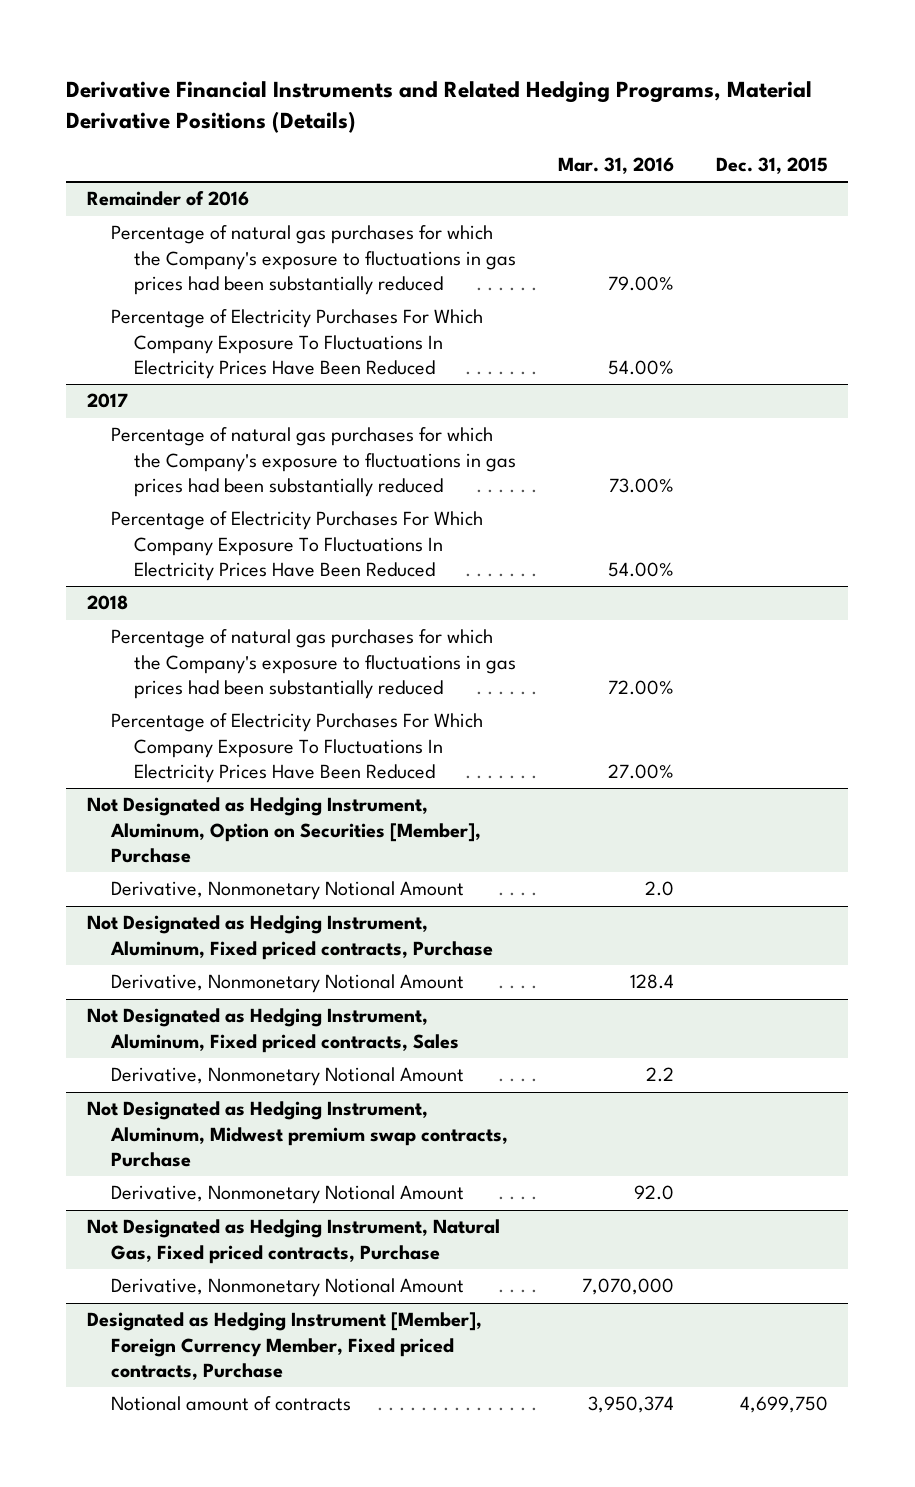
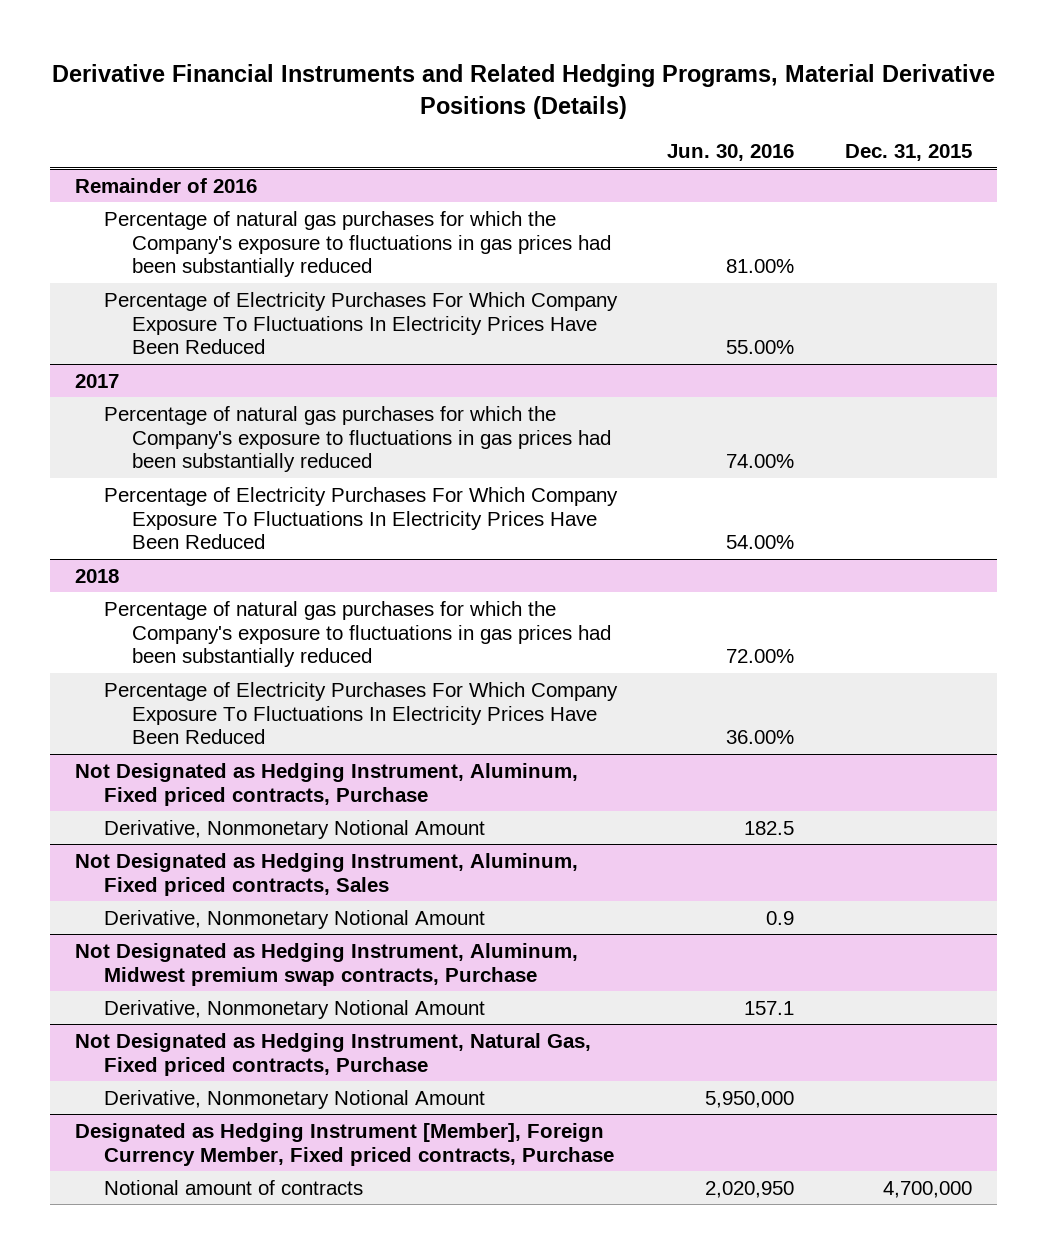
- | Mar. 31, 2016 | Dec. 31, 2015
+ | Jun. 30, 2016 | Dec. 31, 2015
- Not Designated as Hedging Instrument, Aluminum, Option on Securities [Member], Purchase
- Derivative, Nonmonetary Notional Amount | 2.0 |
@ Designated as Hedging Instrument [Member], Foreign Currency Member, Fixed priced contracts, Purchase
- Notional amount of contracts | 3,950,374 | 4,699,750
+ Notional amount of contracts | 2,020,950 | 4,700,000

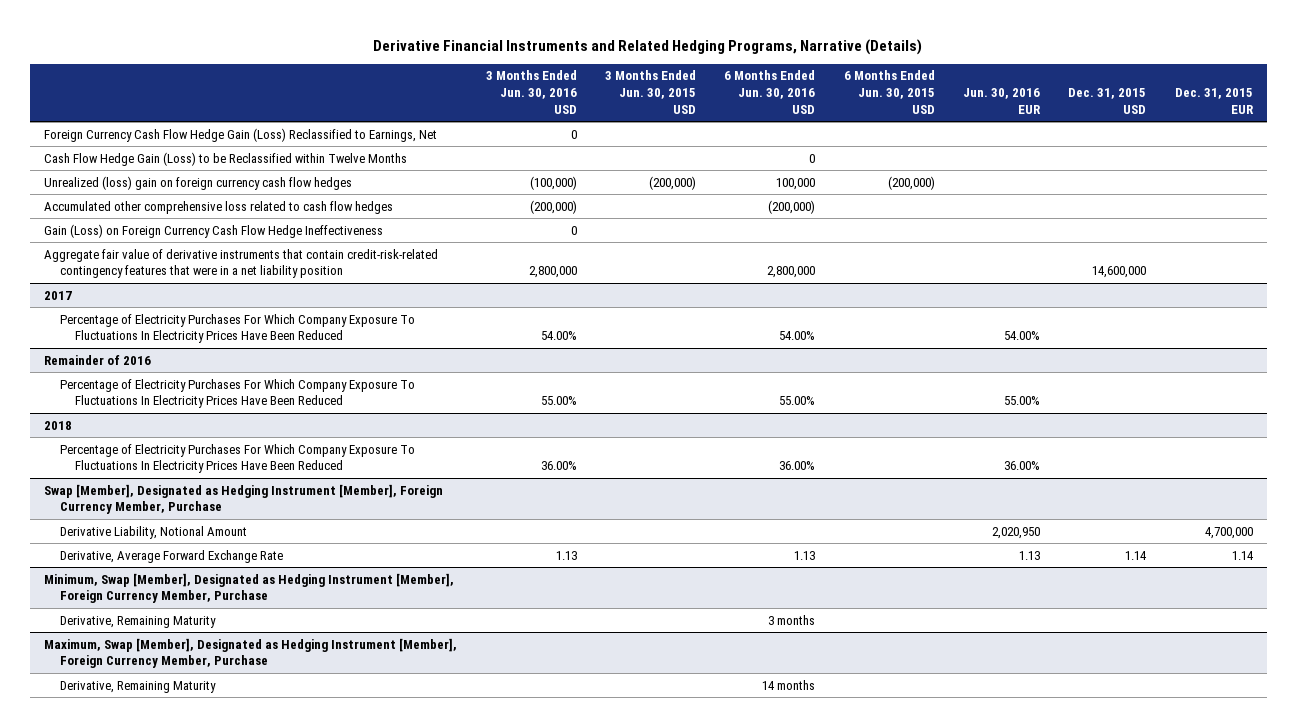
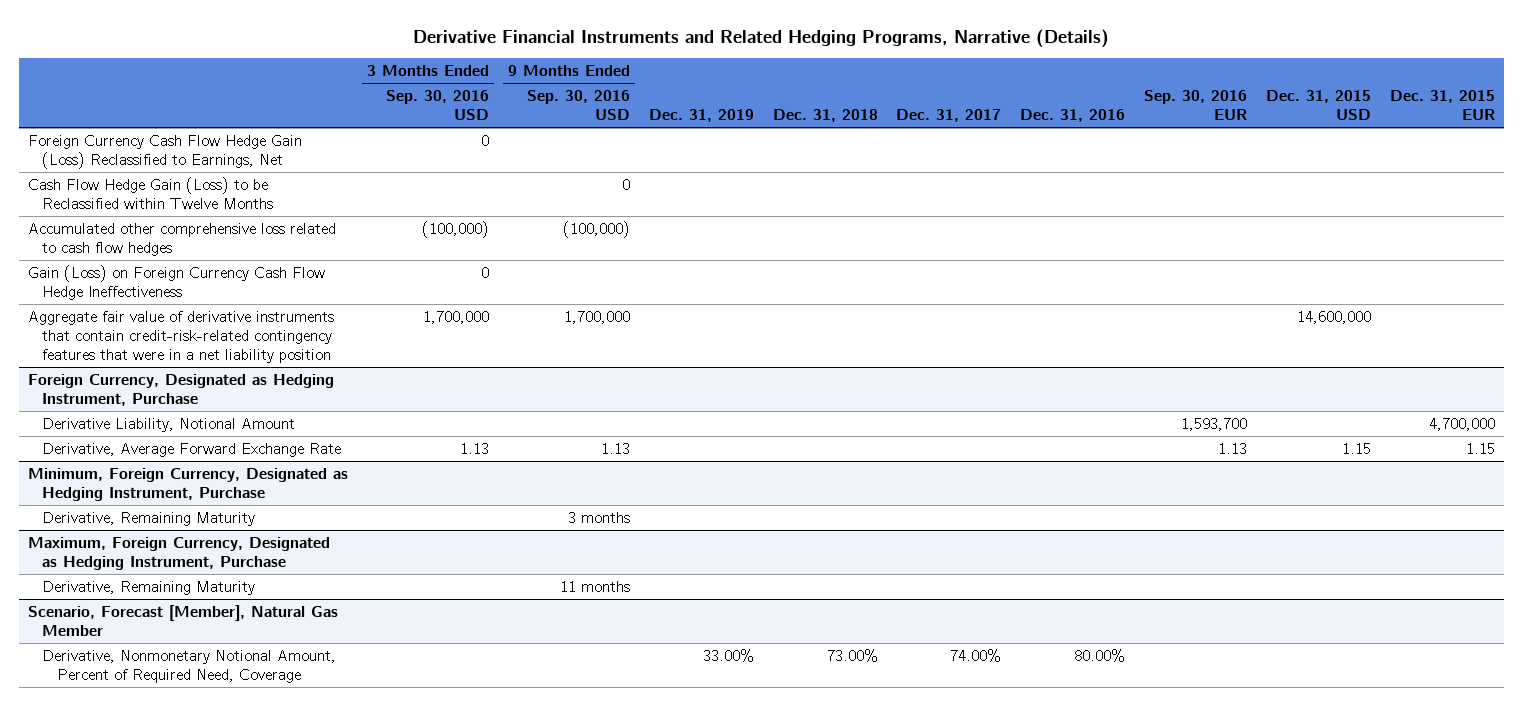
- | 3 Months Ended Jun. 30, 2016 USD | 3 Months Ended Jun. 30, 2015 USD | 6 Months Ended Jun. 30, 2016 USD | 6 Months Ended Jun. 30, 2015 USD | Jun. 30, 2016 EUR | Dec. 31, 2015 USD | Dec. 31, 2015 EUR
+ | 3 Months Ended Sep. 30, 2016 USD | 9 Months Ended Sep. 30, 2016 USD | Dec. 31, 2019 | Dec. 31, 2018 | Dec. 31, 2017 | Dec. 31, 2016 | Sep. 30, 2016 EUR | Dec. 31, 2015 USD | Dec. 31, 2015 EUR
- Unrealized (loss) gain on foreign currency cash flow hedges | (100,000) | (200,000) | 100,000 | (200,000) | | |
- 2017
- Percentage of Electricity Purchases For Which Company Exposure To Fluctuations In Electricity Prices Have Been Reduced | 54.00% | | 54.00% | | 54.00% | |
- Remainder of 2016
- Percentage of Electricity Purchases For Which Company Exposure To Fluctuations In Electricity Prices Have Been Reduced | 55.00% | | 55.00% | | 55.00% | |
- 2018
- Percentage of Electricity Purchases For Which Company Exposure To Fluctuations In Electricity Prices Have Been Reduced | 36.00% | | 36.00% | | 36.00% | |
- Swap [Member], Designated as Hedging Instrument [Member], Foreign Currency Member, Purchase
+ Foreign Currency, Designated as Hedging Instrument, Purchase
- Derivative, Average Forward Exchange Rate | 1.13 | | 1.13 | | 1.13 | 1.14 | 1.14
- Minimum, Swap [Member], Designated as Hedging Instrument [Member], Foreign Currency Member, Purchase
+ Derivative, Average Forward Exchange Rate | 1.13 | 1.13 | | | | | 1.13 | 1.15 | 1.15
+ Minimum, Foreign Currency, Designated as Hedging Instrument, Purchase
- Maximum, Swap [Member], Designated as Hedging Instrument [Member], Foreign Currency Member, Purchase
+ Maximum, Foreign Currency, Designated as Hedging Instrument, Purchase
+ Scenario, Forecast [Member], Natural Gas Member
+ Derivative, Nonmonetary Notional Amount, Percent of Required Need, Coverage | | | 33.00% | 73.00% | 74.00% | 80.00% | | |

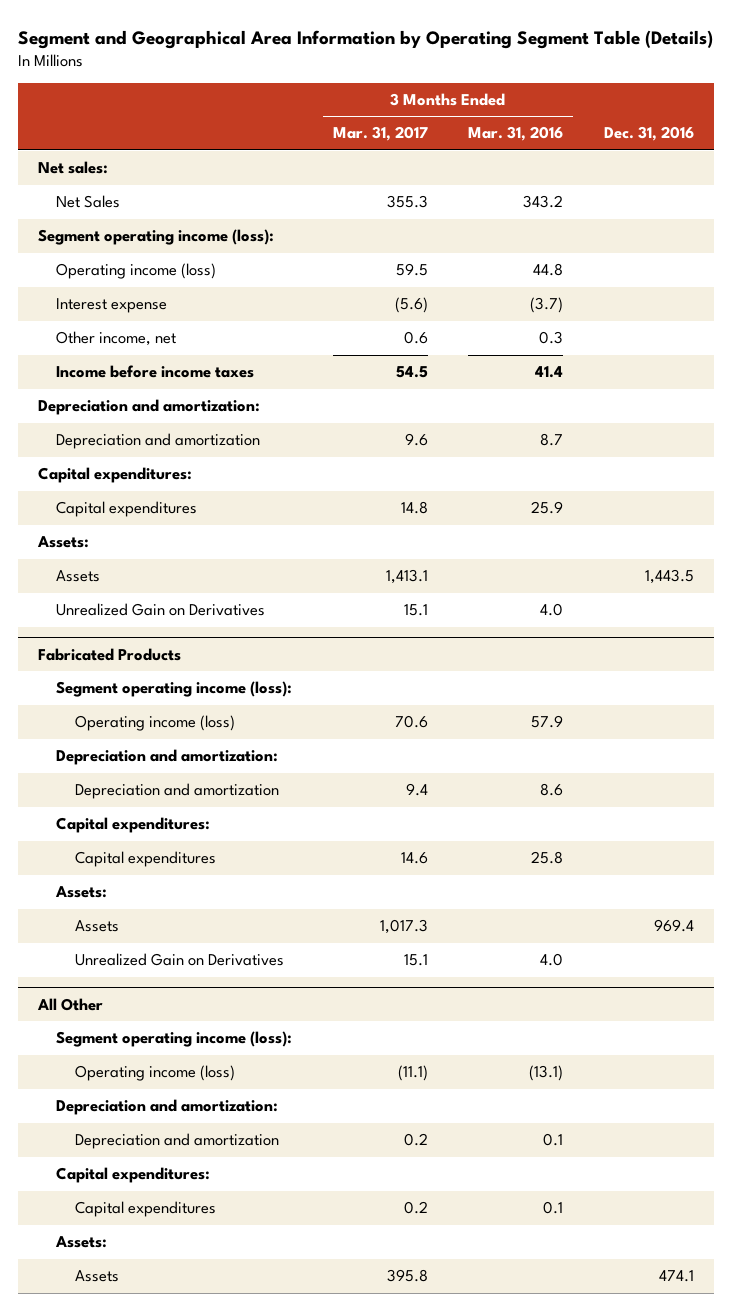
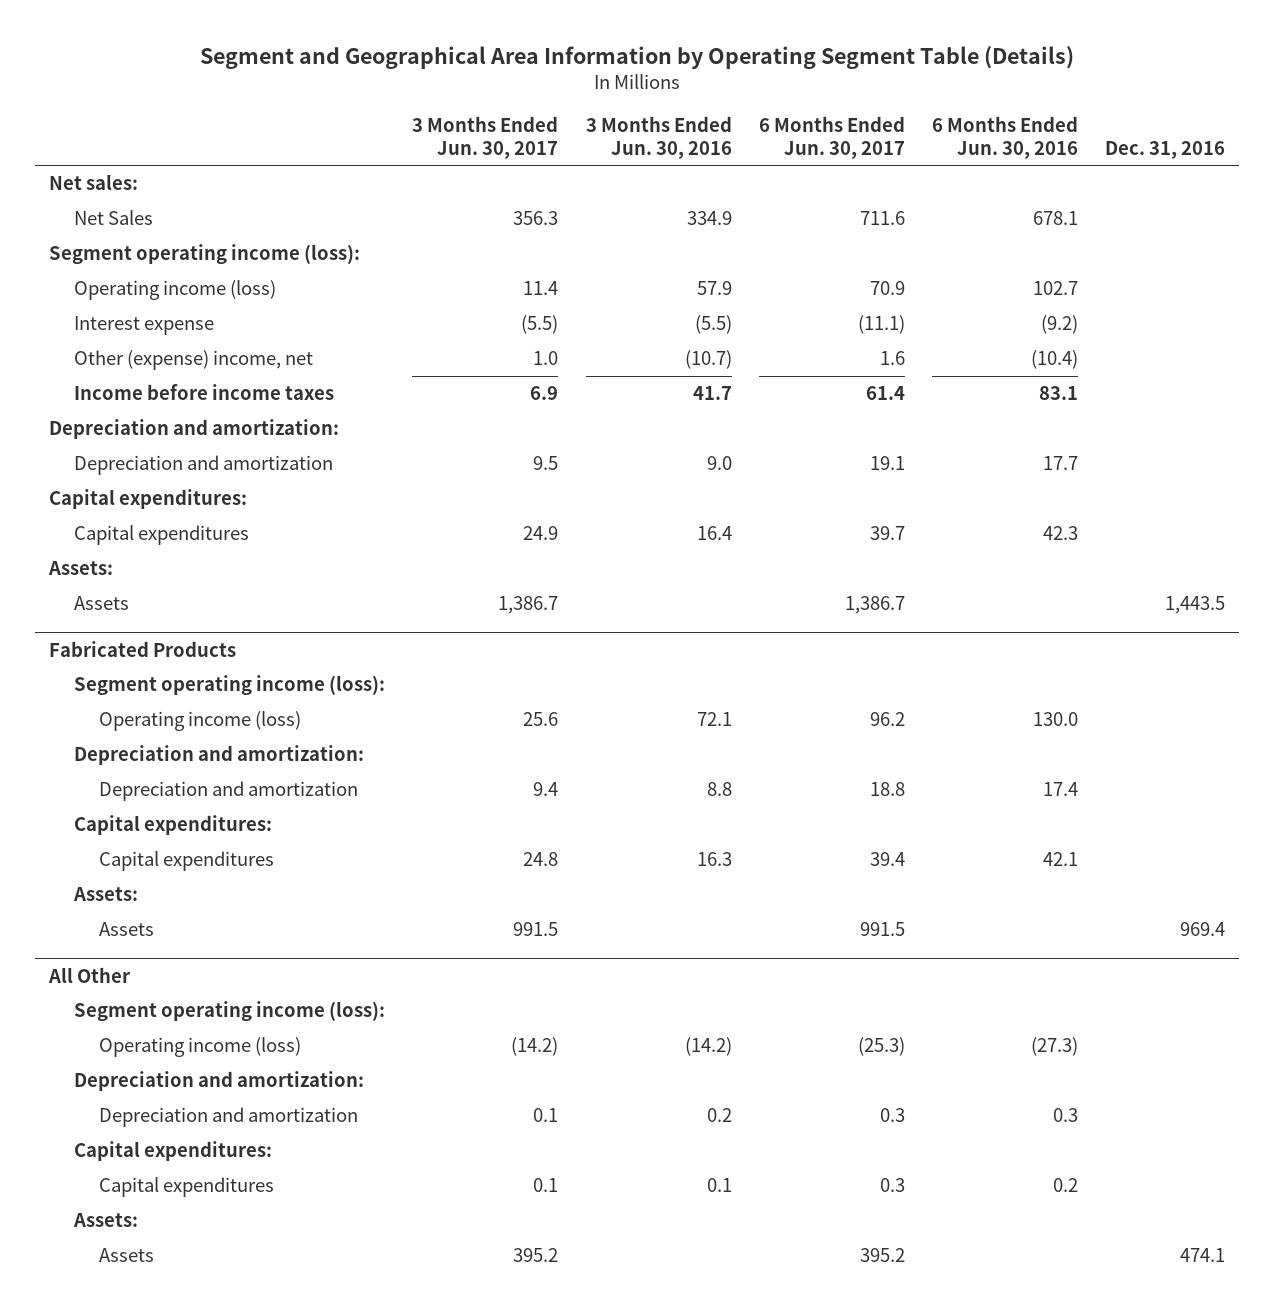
- | 3 Months Ended Mar. 31, 2017 | 3 Months Ended Mar. 31, 2016 | Dec. 31, 2016
+ | 3 Months Ended Jun. 30, 2017 | 3 Months Ended Jun. 30, 2016 | 6 Months Ended Jun. 30, 2017 | 6 Months Ended Jun. 30, 2016 | Dec. 31, 2016
- Other income, net | 0.6 | 0.3 |
+ Other (expense) income, net | 1.0 | (10.7) | 1.6 | (10.4) |
- Unrealized Gain on Derivatives | 15.1 | 4.0 |
@ Fabricated Products
- Unrealized Gain on Derivatives | 15.1 | 4.0 |

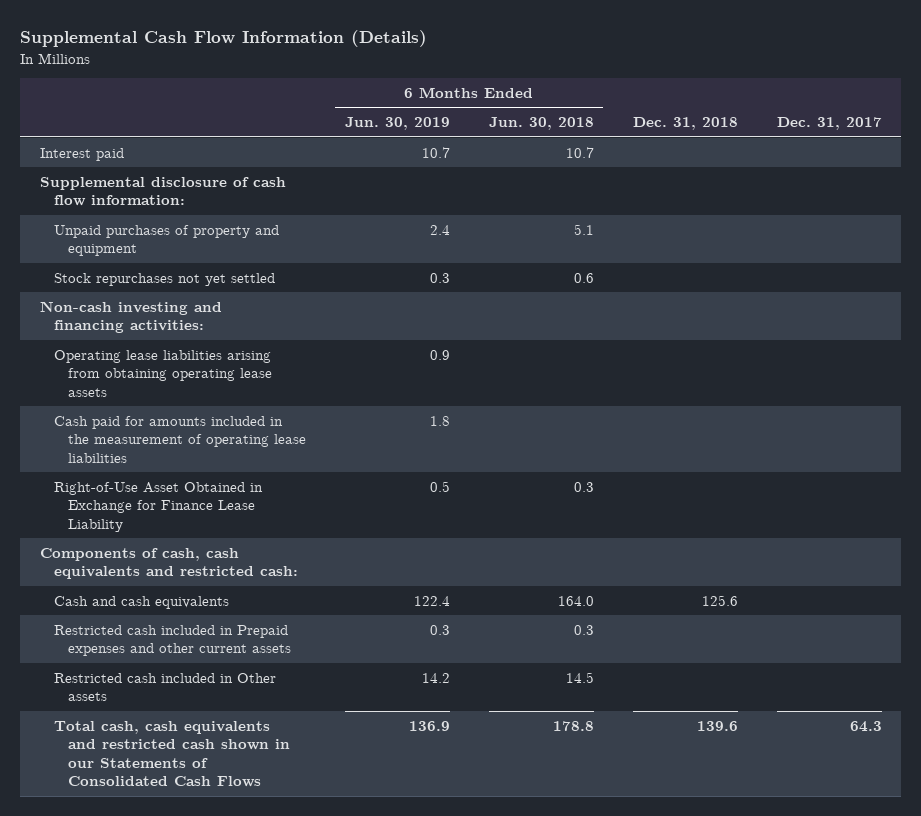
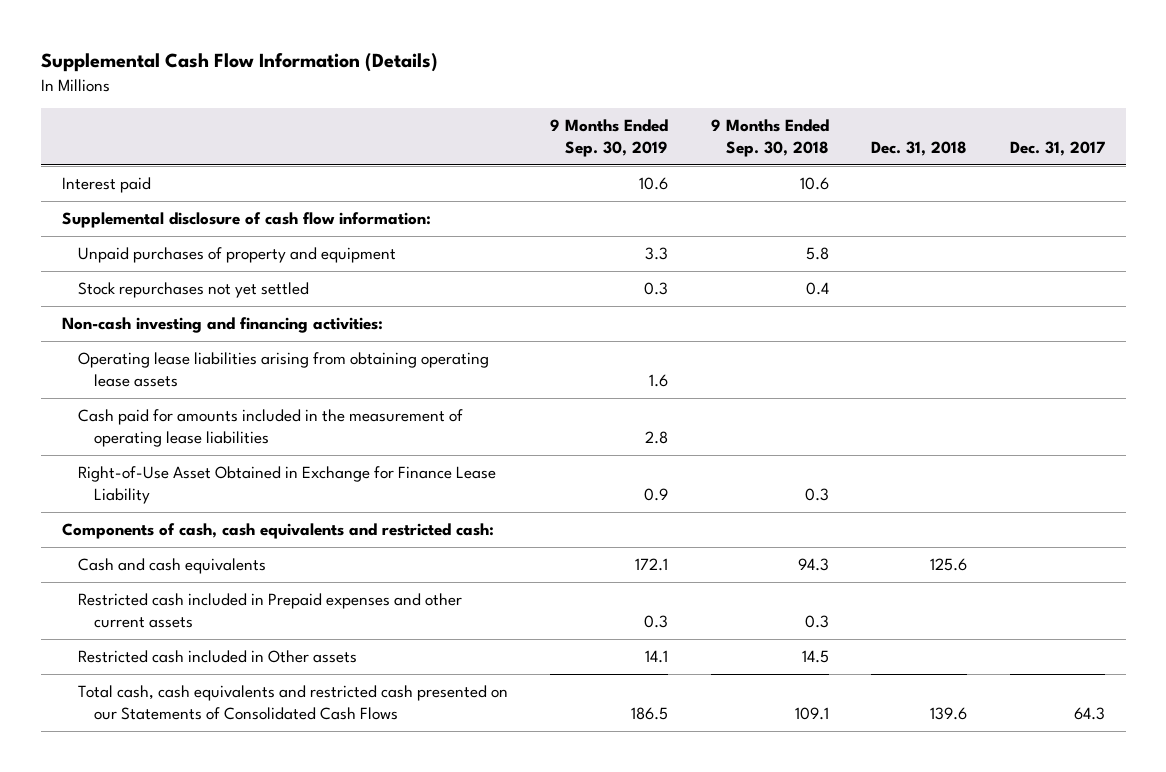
- | 6 Months Ended Jun. 30, 2019 | 6 Months Ended Jun. 30, 2018 | Dec. 31, 2018 | Dec. 31, 2017
+ | 9 Months Ended Sep. 30, 2019 | 9 Months Ended Sep. 30, 2018 | Dec. 31, 2018 | Dec. 31, 2017
- Total cash, cash equivalents and restricted cash shown in our Statements of Consolidated Cash Flows | 136.9 | 178.8 | 139.6 | 64.3
+ Total cash, cash equivalents and restricted cash presented on our Statements of Consolidated Cash Flows | 186.5 | 109.1 | 139.6 | 64.3

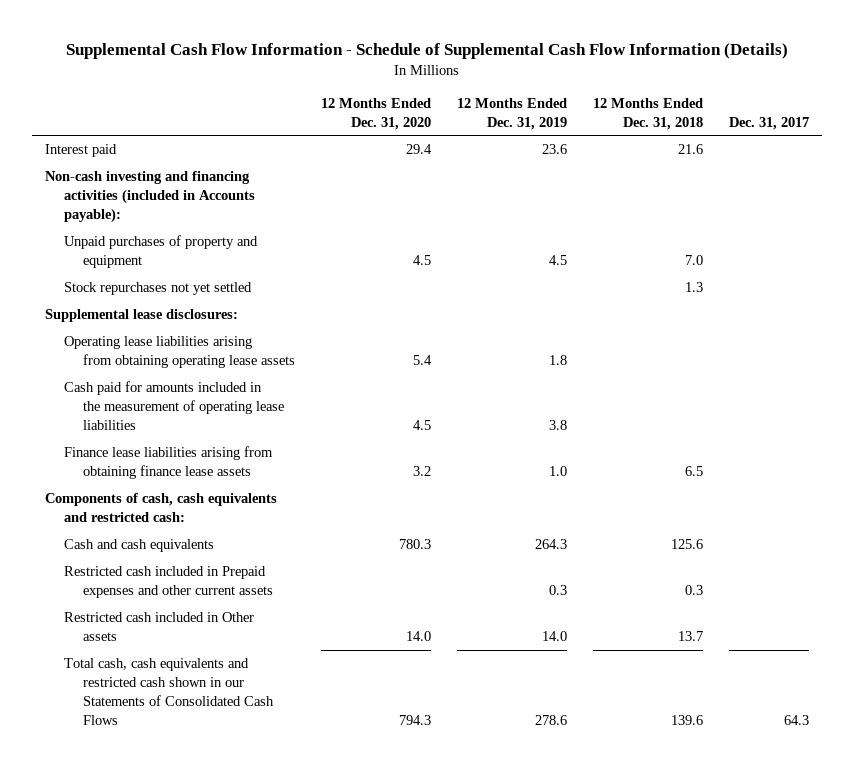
- Supplemental Cash Flow Information (Details)
+ Supplemental Cash Flow Information - Schedule of Supplemental Cash Flow Information (Details)
- | 9 Months Ended Sep. 30, 2019 | 9 Months Ended Sep. 30, 2018 | Dec. 31, 2018 | Dec. 31, 2017
+ | 12 Months Ended Dec. 31, 2020 | 12 Months Ended Dec. 31, 2019 | 12 Months Ended Dec. 31, 2018 | Dec. 31, 2017
- Supplemental disclosure of cash flow information:
+ Non-cash investing and financing activities (included in Accounts payable):
- Non-cash investing and financing activities:
+ Supplemental lease disclosures:
- Right-of-Use Asset Obtained in Exchange for Finance Lease Liability | 0.9 | 0.3 | |
+ Finance lease liabilities arising from obtaining finance lease assets | 3.2 | 1.0 | 6.5 |
- Total cash, cash equivalents and restricted cash presented on our Statements of Consolidated Cash Flows | 186.5 | 109.1 | 139.6 | 64.3
+ Total cash, cash equivalents and restricted cash shown in our Statements of Consolidated Cash Flows | 794.3 | 278.6 | 139.6 | 64.3

